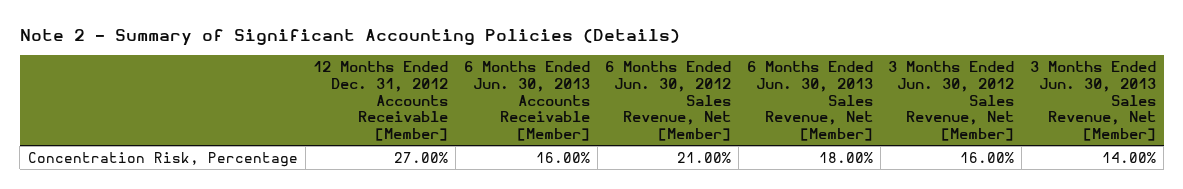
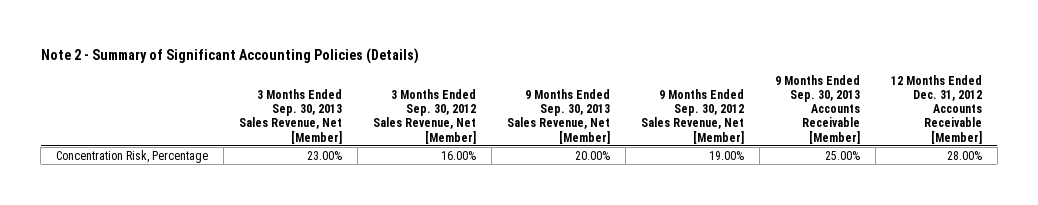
- | 12 Months Ended Dec. 31, 2012 Accounts Receivable [Member] | 6 Months Ended Jun. 30, 2013 Accounts Receivable [Member] | 6 Months Ended Jun. 30, 2012 Sales Revenue, Net [Member] | 6 Months Ended Jun. 30, 2013 Sales Revenue, Net [Member] | 3 Months Ended Jun. 30, 2012 Sales Revenue, Net [Member] | 3 Months Ended Jun. 30, 2013 Sales Revenue, Net [Member]
+ | 3 Months Ended Sep. 30, 2013 Sales Revenue, Net [Member] | 3 Months Ended Sep. 30, 2012 Sales Revenue, Net [Member] | 9 Months Ended Sep. 30, 2013 Sales Revenue, Net [Member] | 9 Months Ended Sep. 30, 2012 Sales Revenue, Net [Member] | 9 Months Ended Sep. 30, 2013 Accounts Receivable [Member] | 12 Months Ended Dec. 31, 2012 Accounts Receivable [Member]
- Concentration Risk, Percentage | 27.00% | 16.00% | 21.00% | 18.00% | 16.00% | 14.00%
+ Concentration Risk, Percentage | 23.00% | 16.00% | 20.00% | 19.00% | 25.00% | 28.00%

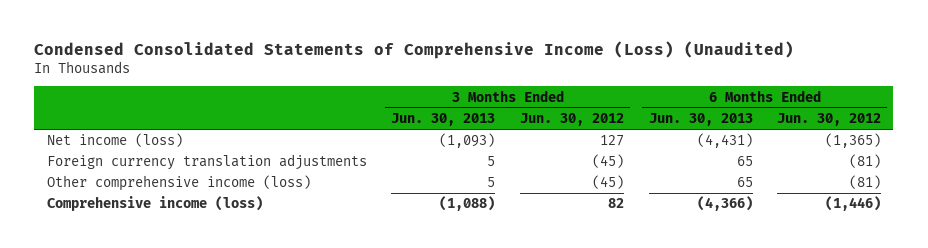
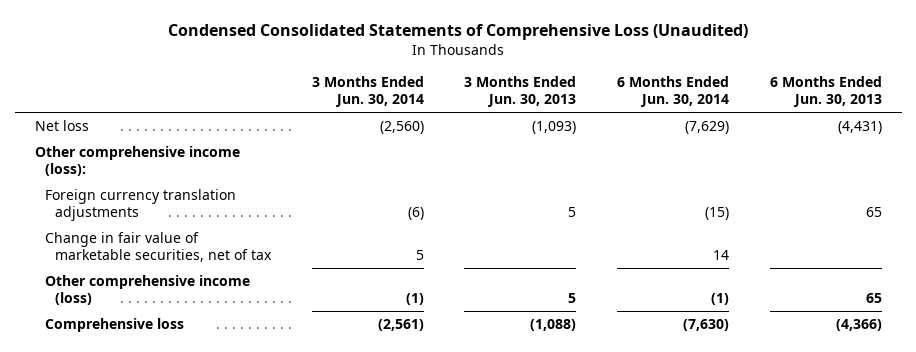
- Condensed Consolidated Statements of Comprehensive Income (Loss) (Unaudited)
+ Condensed Consolidated Statements of Comprehensive Loss (Unaudited)
- | 3 Months Ended Jun. 30, 2013 | 3 Months Ended Jun. 30, 2012 | 6 Months Ended Jun. 30, 2013 | 6 Months Ended Jun. 30, 2012
+ | 3 Months Ended Jun. 30, 2014 | 3 Months Ended Jun. 30, 2013 | 6 Months Ended Jun. 30, 2014 | 6 Months Ended Jun. 30, 2013
- Net income (loss) | (1,093) | 127 | (4,431) | (1,365)
+ Net loss | (2,560) | (1,093) | (7,629) | (4,431)
+ Other comprehensive income (loss):
+ Change in fair value of marketable securities, net of tax | 5 | | 14 |
- Comprehensive income (loss) | (1,088) | 82 | (4,366) | (1,446)
+ Comprehensive loss | (2,561) | (1,088) | (7,630) | (4,366)

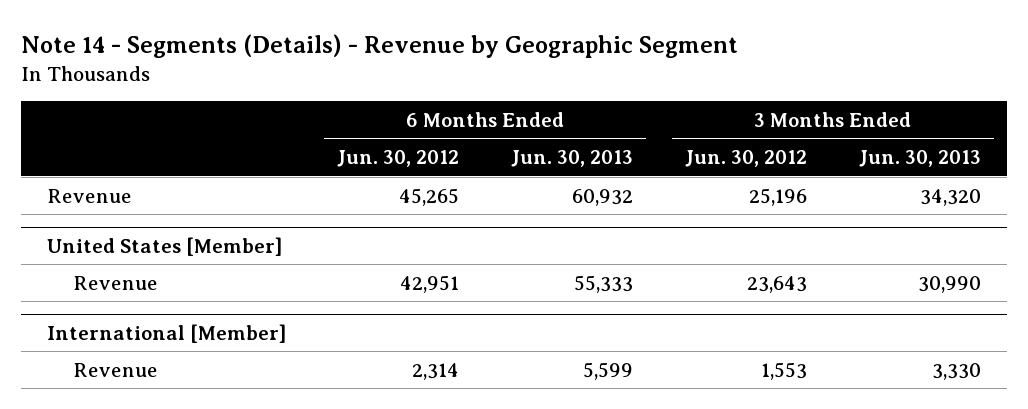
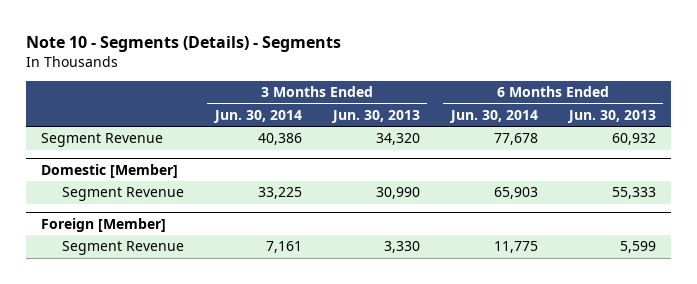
- Note 14 - Segments (Details) - Revenue by Geographic Segment
+ Note 10 - Segments (Details) - Segments
- | 6 Months Ended Jun. 30, 2012 | 6 Months Ended Jun. 30, 2013 | 3 Months Ended Jun. 30, 2012 | 3 Months Ended Jun. 30, 2013
+ | 3 Months Ended Jun. 30, 2014 | 3 Months Ended Jun. 30, 2013 | 6 Months Ended Jun. 30, 2014 | 6 Months Ended Jun. 30, 2013
- Revenue | 45,265 | 60,932 | 25,196 | 34,320
- United States [Member]
- Revenue | 42,951 | 55,333 | 23,643 | 30,990
- International [Member]
- Revenue | 2,314 | 5,599 | 1,553 | 3,330
+ Segment Revenue | 40,386 | 34,320 | 77,678 | 60,932
+ Domestic [Member]
+ Segment Revenue | 33,225 | 30,990 | 65,903 | 55,333
+ Foreign [Member]
+ Segment Revenue | 7,161 | 3,330 | 11,775 | 5,599

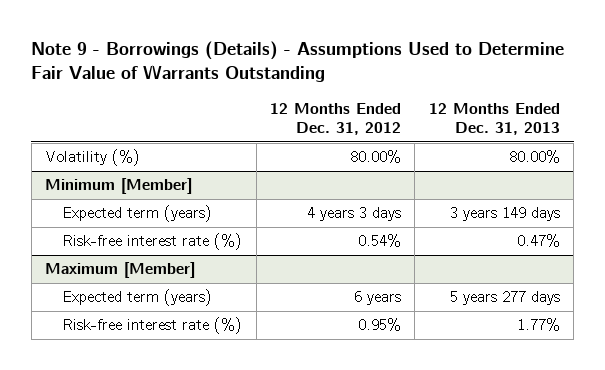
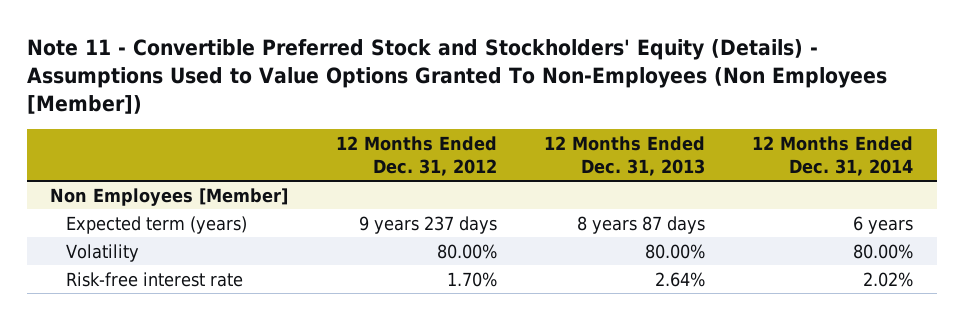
- Note 9 - Borrowings (Details) - Assumptions Used to Determine Fair Value of Warrants Outstanding
+ Note 11 - Convertible Preferred Stock and Stockholders' Equity (Details) - Assumptions Used to Value Options Granted To Non-Employees (Non Employees [Member])
- | 12 Months Ended Dec. 31, 2012 | 12 Months Ended Dec. 31, 2013
+ | 12 Months Ended Dec. 31, 2012 | 12 Months Ended Dec. 31, 2013 | 12 Months Ended Dec. 31, 2014
- Volatility (%) | 80.00% | 80.00%
- Minimum [Member]
- Expected term (years) | 4 years 3 days | 3 years 149 days
- Risk-free interest rate (%) | 0.54% | 0.47%
- Maximum [Member]
- Expected term (years) | 6 years | 5 years 277 days
- Risk-free interest rate (%) | 0.95% | 1.77%
+ Non Employees [Member]
+ Expected term (years) | 9 years 237 days | 8 years 87 days | 6 years
+ Volatility | 80.00% | 80.00% | 80.00%
+ Risk-free interest rate | 1.70% | 2.64% | 2.02%

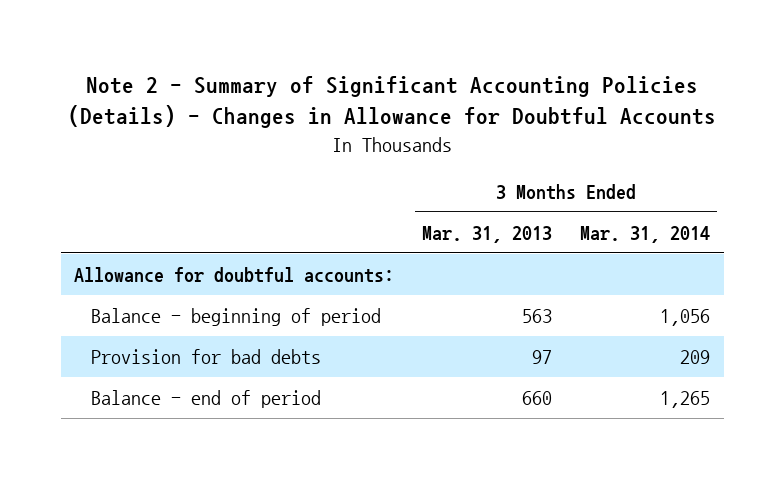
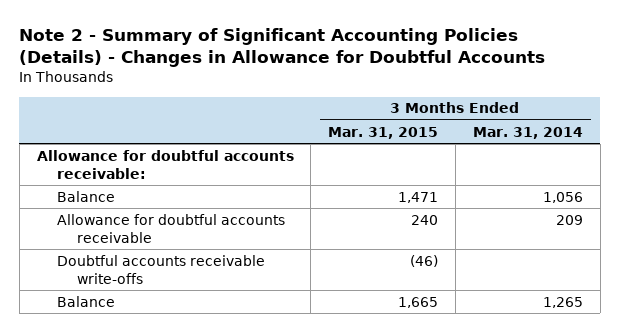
- | 3 Months Ended Mar. 31, 2013 | 3 Months Ended Mar. 31, 2014
+ | 3 Months Ended Mar. 31, 2015 | 3 Months Ended Mar. 31, 2014
- Allowance for doubtful accounts:
- Balance - beginning of period | 563 | 1,056
- Provision for bad debts | 97 | 209
- Balance - end of period | 660 | 1,265
+ Allowance for doubtful accounts receivable:
+ Balance | 1,471 | 1,056
+ Allowance for doubtful accounts receivable | 240 | 209
+ Doubtful accounts receivable write-offs | (46) |
+ Balance | 1,665 | 1,265

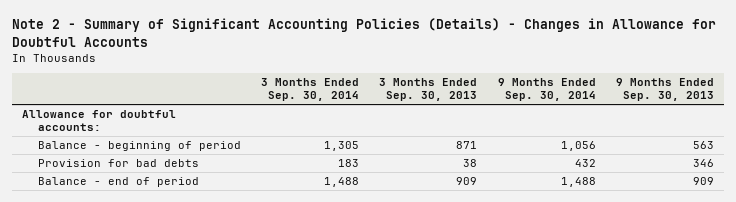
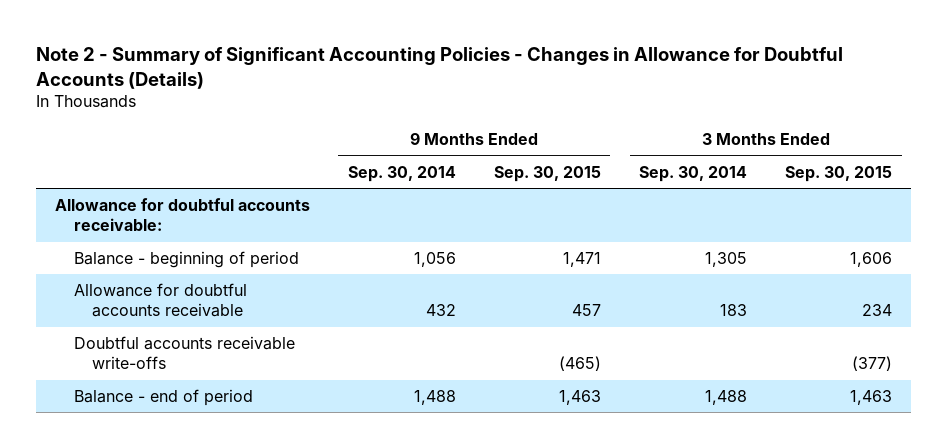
- Note 2 - Summary of Significant Accounting Policies (Details) - Changes in Allowance for Doubtful Accounts
+ Note 2 - Summary of Significant Accounting Policies - Changes in Allowance for Doubtful Accounts (Details)
- | 3 Months Ended Sep. 30, 2014 | 3 Months Ended Sep. 30, 2013 | 9 Months Ended Sep. 30, 2014 | 9 Months Ended Sep. 30, 2013
+ | 9 Months Ended Sep. 30, 2014 | 9 Months Ended Sep. 30, 2015 | 3 Months Ended Sep. 30, 2014 | 3 Months Ended Sep. 30, 2015
- Allowance for doubtful accounts:
+ Allowance for doubtful accounts receivable:
- Provision for bad debts | 183 | 38 | 432 | 346
+ Allowance for doubtful accounts receivable | 432 | 457 | 183 | 234
+ Doubtful accounts receivable write-offs | | (465) | | (377)

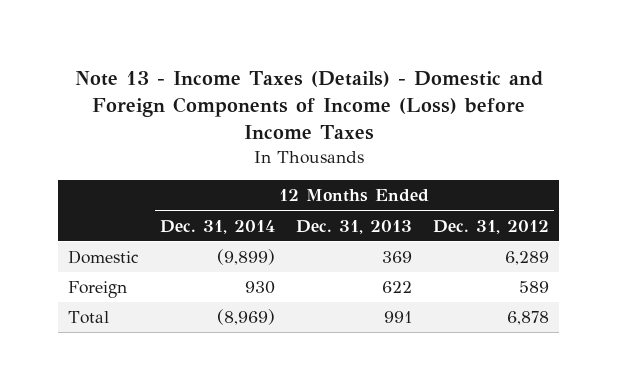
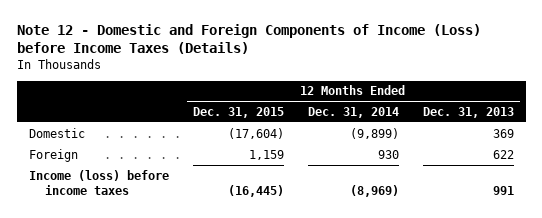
- Note 13 - Income Taxes (Details) - Domestic and Foreign Components of Income (Loss) before Income Taxes
+ Note 12 - Domestic and Foreign Components of Income (Loss) before Income Taxes (Details)
- | 12 Months Ended Dec. 31, 2014 | 12 Months Ended Dec. 31, 2013 | 12 Months Ended Dec. 31, 2012
+ | 12 Months Ended Dec. 31, 2015 | 12 Months Ended Dec. 31, 2014 | 12 Months Ended Dec. 31, 2013
- Total | (8,969) | 991 | 6,878
+ Income (loss) before income taxes | (16,445) | (8,969) | 991

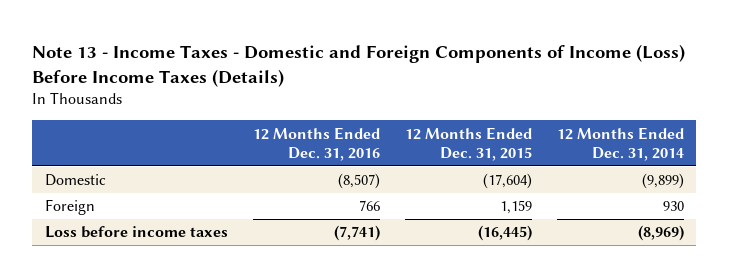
- Note 12 - Domestic and Foreign Components of Income (Loss) before Income Taxes (Details)
+ Note 13 - Income Taxes - Domestic and Foreign Components of Income (Loss) Before Income Taxes (Details)
- | 12 Months Ended Dec. 31, 2015 | 12 Months Ended Dec. 31, 2014 | 12 Months Ended Dec. 31, 2013
+ | 12 Months Ended Dec. 31, 2016 | 12 Months Ended Dec. 31, 2015 | 12 Months Ended Dec. 31, 2014
- Income (loss) before income taxes | (16,445) | (8,969) | 991
+ Loss before income taxes | (7,741) | (16,445) | (8,969)

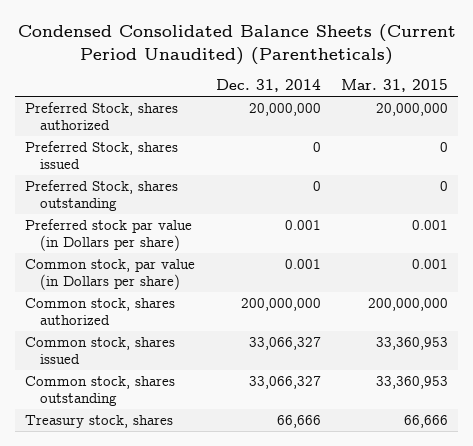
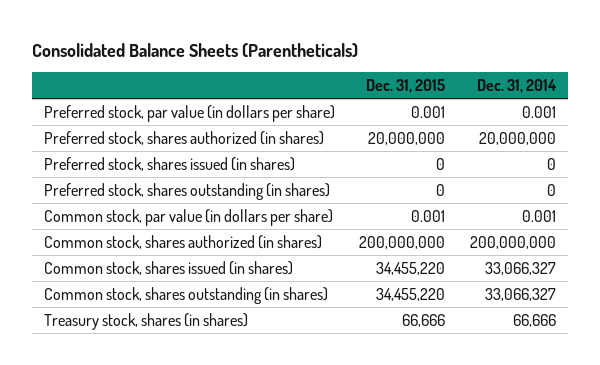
- Condensed Consolidated Balance Sheets (Current Period Unaudited) (Parentheticals)
+ Consolidated Balance Sheets (Parentheticals)
- | Dec. 31, 2014 | Mar. 31, 2015
+ | Dec. 31, 2015 | Dec. 31, 2014
- Preferred Stock, shares authorized | 20,000,000 | 20,000,000
- Preferred Stock, shares issued | 0 | 0
- Preferred Stock, shares outstanding | 0 | 0
- Preferred stock par value (in Dollars per share) | 0.001 | 0.001
- Common stock, par value (in Dollars per share) | 0.001 | 0.001
- Common stock, shares authorized | 200,000,000 | 200,000,000
- Common stock, shares issued | 33,066,327 | 33,360,953
- Common stock, shares outstanding | 33,066,327 | 33,360,953
- Treasury stock, shares | 66,666 | 66,666
+ Preferred stock, par value (in dollars per share) | 0.001 | 0.001
+ Preferred stock, shares authorized (in shares) | 20,000,000 | 20,000,000
+ Preferred stock, shares issued (in shares) | 0 | 0
+ Preferred stock, shares outstanding (in shares) | 0 | 0
+ Common stock, par value (in dollars per share) | 0.001 | 0.001
+ Common stock, shares authorized (in shares) | 200,000,000 | 200,000,000
+ Common stock, shares issued (in shares) | 34,455,220 | 33,066,327
+ Common stock, shares outstanding (in shares) | 34,455,220 | 33,066,327
+ Treasury stock, shares (in shares) | 66,666 | 66,666

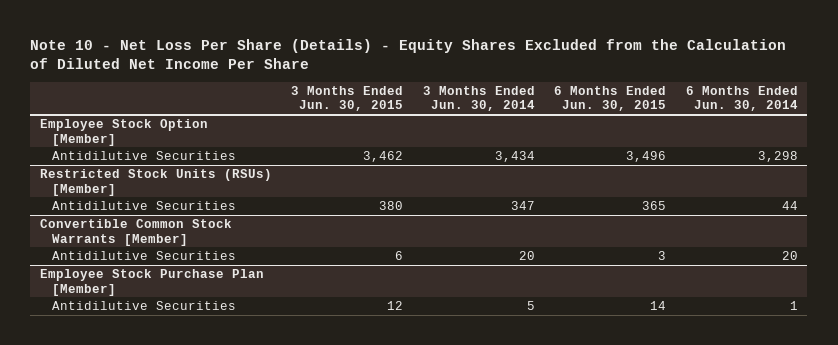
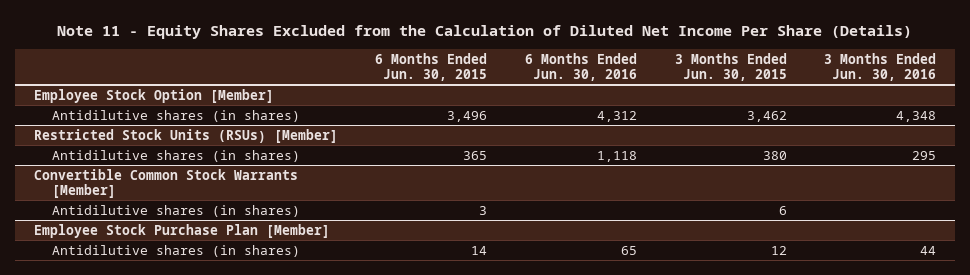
- Note 10 - Net Loss Per Share (Details) - Equity Shares Excluded from the Calculation of Diluted Net Income Per Share
+ Note 11 - Equity Shares Excluded from the Calculation of Diluted Net Income Per Share (Details)
- | 3 Months Ended Jun. 30, 2015 | 3 Months Ended Jun. 30, 2014 | 6 Months Ended Jun. 30, 2015 | 6 Months Ended Jun. 30, 2014
+ | 6 Months Ended Jun. 30, 2015 | 6 Months Ended Jun. 30, 2016 | 3 Months Ended Jun. 30, 2015 | 3 Months Ended Jun. 30, 2016
@ Employee Stock Option [Member]
- Antidilutive Securities | 3,462 | 3,434 | 3,496 | 3,298
+ Antidilutive shares (in shares) | 3,496 | 4,312 | 3,462 | 4,348
@ Restricted Stock Units (RSUs) [Member]
- Antidilutive Securities | 380 | 347 | 365 | 44
+ Antidilutive shares (in shares) | 365 | 1,118 | 380 | 295
@ Convertible Common Stock Warrants [Member]
- Antidilutive Securities | 6 | 20 | 3 | 20
+ Antidilutive shares (in shares) | 3 | | 6 |
@ Employee Stock Purchase Plan [Member]
- Antidilutive Securities | 12 | 5 | 14 | 1
+ Antidilutive shares (in shares) | 14 | 65 | 12 | 44

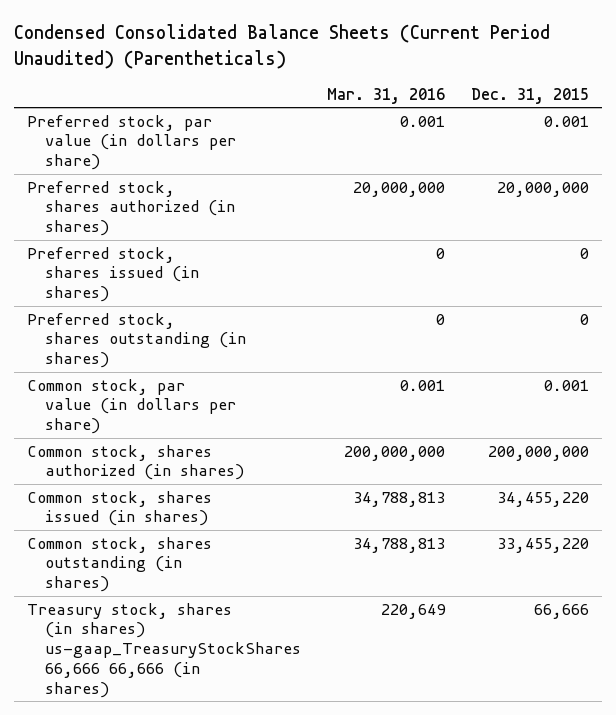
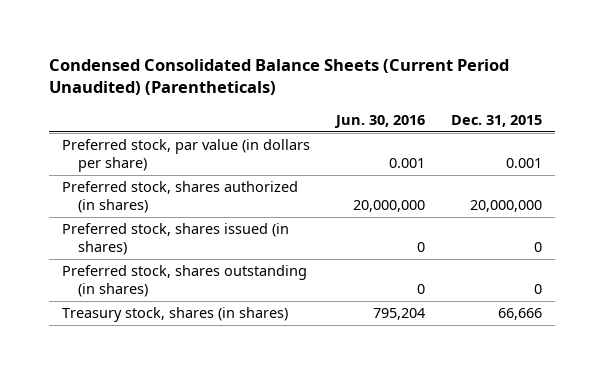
- | Mar. 31, 2016 | Dec. 31, 2015
+ | Jun. 30, 2016 | Dec. 31, 2015
- Common stock, par value (in dollars per share) | 0.001 | 0.001
- Common stock, shares authorized (in shares) | 200,000,000 | 200,000,000
- Common stock, shares issued (in shares) | 34,788,813 | 34,455,220
- Common stock, shares outstanding (in shares) | 34,788,813 | 33,455,220
- Treasury stock, shares (in shares) us-gaap_TreasuryStockShares 66,666 66,666 (in shares) | 220,649 | 66,666
+ Treasury stock, shares (in shares) | 795,204 | 66,666

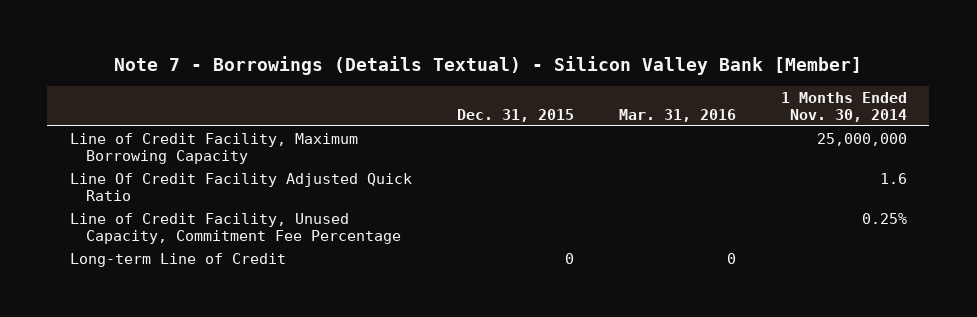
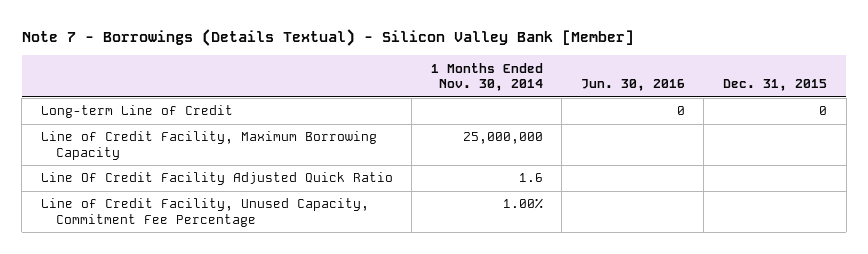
- | Dec. 31, 2015 | Mar. 31, 2016 | 1 Months Ended Nov. 30, 2014
+ | 1 Months Ended Nov. 30, 2014 | Jun. 30, 2016 | Dec. 31, 2015
moved up: Long-term Line of Credit | | 0 | 0
- Line of Credit Facility, Unused Capacity, Commitment Fee Percentage | | | 0.25%
+ Line of Credit Facility, Unused Capacity, Commitment Fee Percentage | 1.00% | |

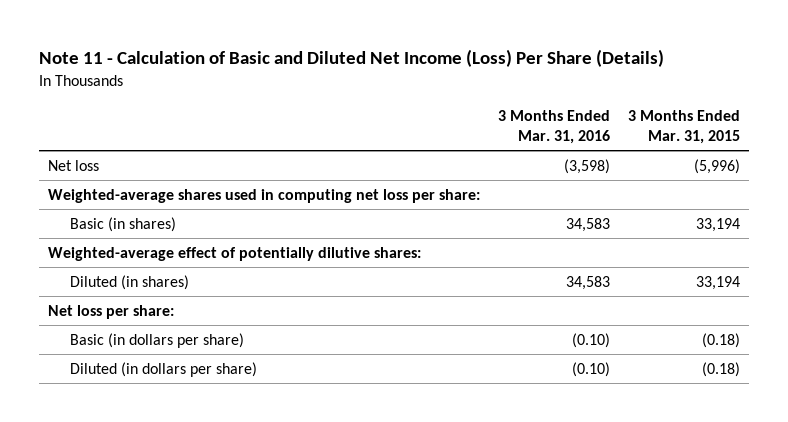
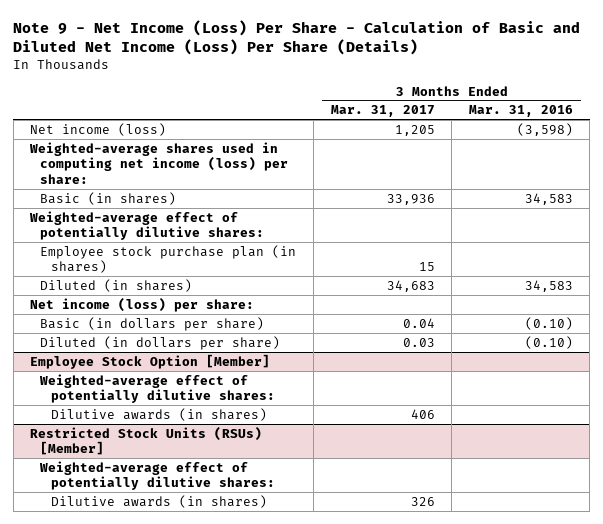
- Note 11 - Calculation of Basic and Diluted Net Income (Loss) Per Share (Details)
+ Note 9 - Net Income (Loss) Per Share - Calculation of Basic and Diluted Net Income (Loss) Per Share (Details)
- | 3 Months Ended Mar. 31, 2016 | 3 Months Ended Mar. 31, 2015
+ | 3 Months Ended Mar. 31, 2017 | 3 Months Ended Mar. 31, 2016
- Net loss | (3,598) | (5,996)
- Weighted-average shares used in computing net loss per share:
+ Net income (loss) | 1,205 | (3,598)
+ Weighted-average shares used in computing net income (loss) per share:
+ Employee stock purchase plan (in shares) | 15 |
- Net loss per share:
+ Net income (loss) per share:
+ Employee Stock Option [Member]
+ Weighted-average effect of potentially dilutive shares:
+ Dilutive awards (in shares) | 406 |
+ Restricted Stock Units (RSUs) [Member]
+ Weighted-average effect of potentially dilutive shares:
+ Dilutive awards (in shares) | 326 |

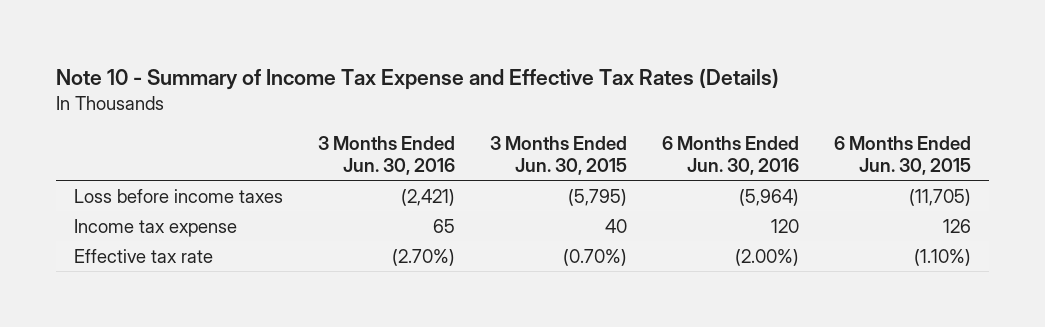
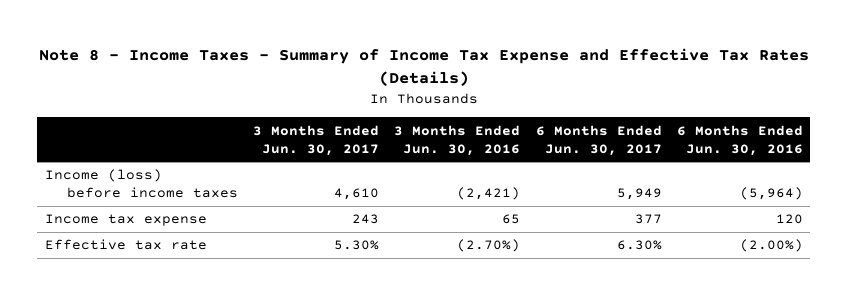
- Note 10 - Summary of Income Tax Expense and Effective Tax Rates (Details)
+ Note 8 - Income Taxes - Summary of Income Tax Expense and Effective Tax Rates (Details)
- | 3 Months Ended Jun. 30, 2016 | 3 Months Ended Jun. 30, 2015 | 6 Months Ended Jun. 30, 2016 | 6 Months Ended Jun. 30, 2015
+ | 3 Months Ended Jun. 30, 2017 | 3 Months Ended Jun. 30, 2016 | 6 Months Ended Jun. 30, 2017 | 6 Months Ended Jun. 30, 2016
- Loss before income taxes | (2,421) | (5,795) | (5,964) | (11,705)
+ Income (loss) before income taxes | 4,610 | (2,421) | 5,949 | (5,964)

